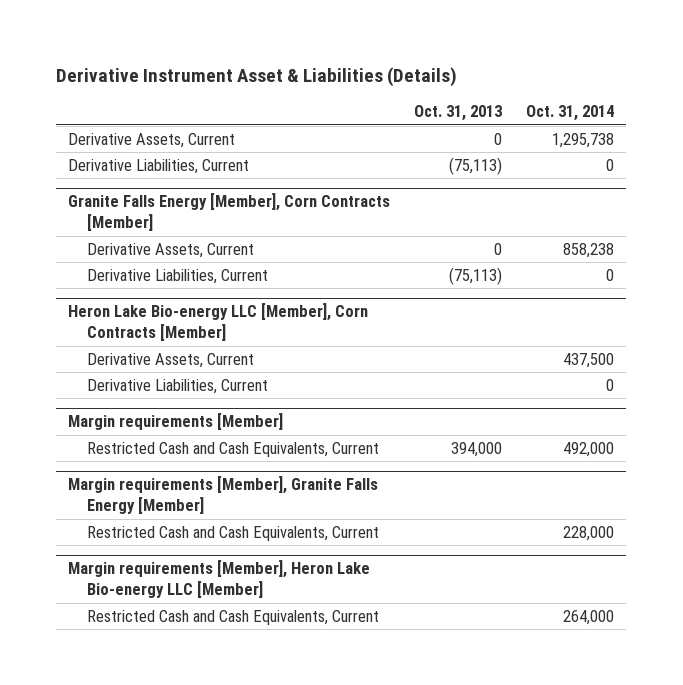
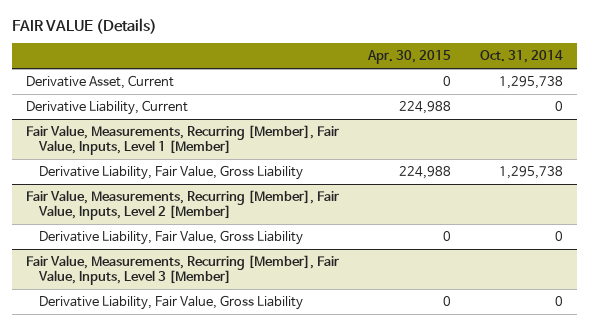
- Derivative Instrument Asset & Liabilities (Details)
+ FAIR VALUE (Details)
- | Oct. 31, 2013 | Oct. 31, 2014
+ | Apr. 30, 2015 | Oct. 31, 2014
- Derivative Assets, Current | 0 | 1,295,738
- Derivative Liabilities, Current | (75,113) | 0
- Granite Falls Energy [Member], Corn Contracts [Member]
- Derivative Assets, Current | 0 | 858,238
- Derivative Liabilities, Current | (75,113) | 0
- Heron Lake Bio-energy LLC [Member], Corn Contracts [Member]
- Derivative Assets, Current | | 437,500
- Derivative Liabilities, Current | | 0
- Margin requirements [Member]
- Restricted Cash and Cash Equivalents, Current | 394,000 | 492,000
- Margin requirements [Member], Granite Falls Energy [Member]
- Restricted Cash and Cash Equivalents, Current | | 228,000
- Margin requirements [Member], Heron Lake Bio-energy LLC [Member]
- Restricted Cash and Cash Equivalents, Current | | 264,000
+ Derivative Asset, Current | 0 | 1,295,738
+ Derivative Liability, Current | 224,988 | 0
+ Fair Value, Measurements, Recurring [Member], Fair Value, Inputs, Level 1 [Member]
+ Derivative Liability, Fair Value, Gross Liability | 224,988 | 1,295,738
+ Fair Value, Measurements, Recurring [Member], Fair Value, Inputs, Level 2 [Member]
+ Derivative Liability, Fair Value, Gross Liability | 0 | 0
+ Fair Value, Measurements, Recurring [Member], Fair Value, Inputs, Level 3 [Member]
+ Derivative Liability, Fair Value, Gross Liability | 0 | 0

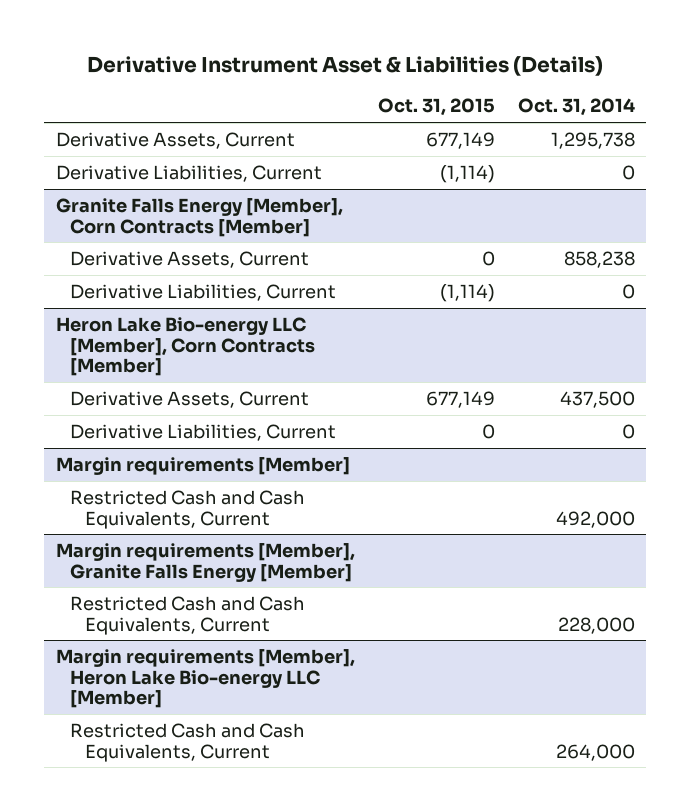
- FAIR VALUE (Details)
+ Derivative Instrument Asset & Liabilities (Details)
- | Apr. 30, 2015 | Oct. 31, 2014
+ | Oct. 31, 2015 | Oct. 31, 2014
- Derivative Asset, Current | 0 | 1,295,738
- Derivative Liability, Current | 224,988 | 0
- Fair Value, Measurements, Recurring [Member], Fair Value, Inputs, Level 1 [Member]
- Derivative Liability, Fair Value, Gross Liability | 224,988 | 1,295,738
- Fair Value, Measurements, Recurring [Member], Fair Value, Inputs, Level 2 [Member]
- Derivative Liability, Fair Value, Gross Liability | 0 | 0
- Fair Value, Measurements, Recurring [Member], Fair Value, Inputs, Level 3 [Member]
- Derivative Liability, Fair Value, Gross Liability | 0 | 0
+ Derivative Assets, Current | 677,149 | 1,295,738
+ Derivative Liabilities, Current | (1,114) | 0
+ Granite Falls Energy [Member], Corn Contracts [Member]
+ Derivative Assets, Current | 0 | 858,238
+ Derivative Liabilities, Current | (1,114) | 0
+ Heron Lake Bio-energy LLC [Member], Corn Contracts [Member]
+ Derivative Assets, Current | 677,149 | 437,500
+ Derivative Liabilities, Current | 0 | 0
+ Margin requirements [Member]
+ Restricted Cash and Cash Equivalents, Current | | 492,000
+ Margin requirements [Member], Granite Falls Energy [Member]
+ Restricted Cash and Cash Equivalents, Current | | 228,000
+ Margin requirements [Member], Heron Lake Bio-energy LLC [Member]
+ Restricted Cash and Cash Equivalents, Current | | 264,000

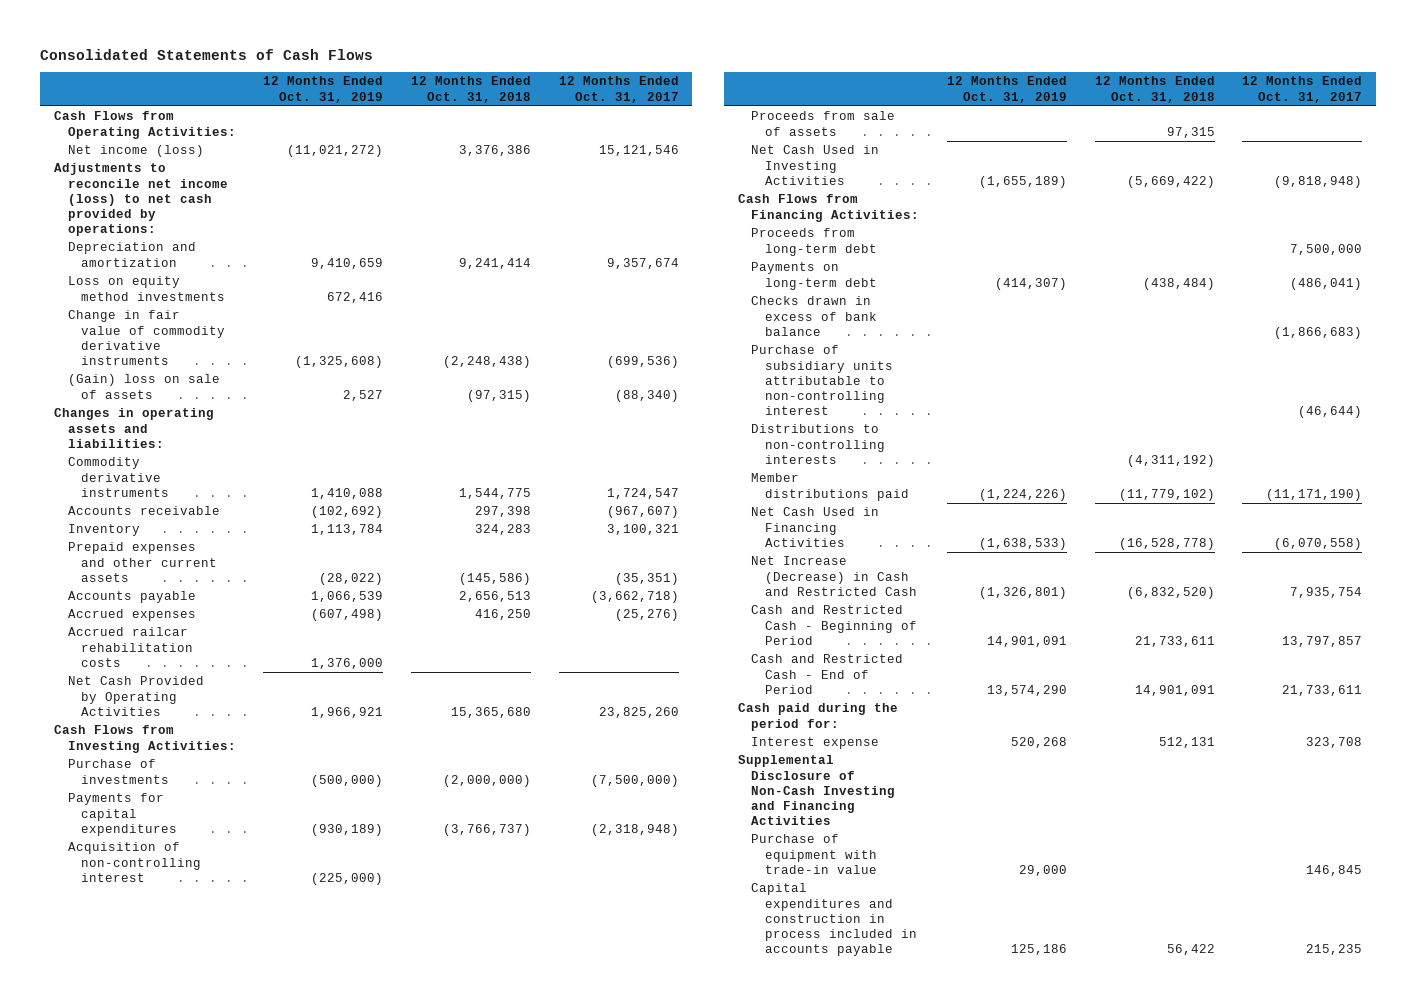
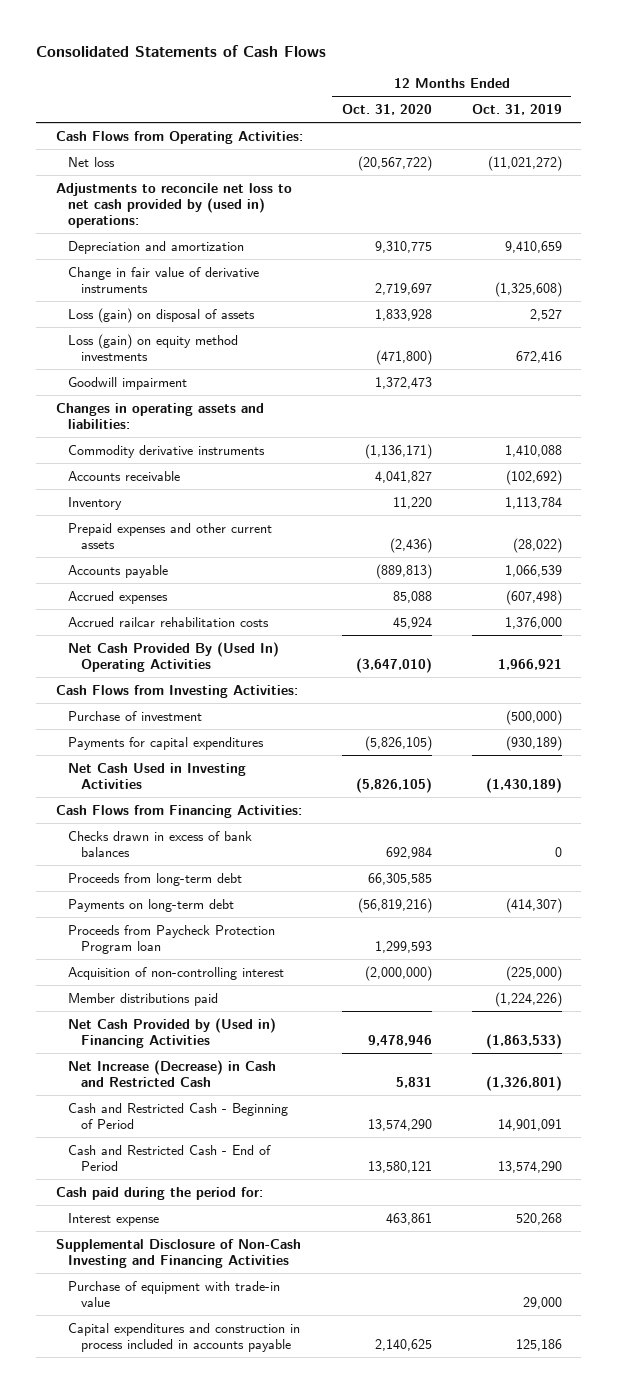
- | 12 Months Ended Oct. 31, 2019 | 12 Months Ended Oct. 31, 2018 | 12 Months Ended Oct. 31, 2017
+ | 12 Months Ended Oct. 31, 2020 | 12 Months Ended Oct. 31, 2019
- Net income (loss) | (11,021,272) | 3,376,386 | 15,121,546
- Adjustments to reconcile net income (loss) to net cash provided by operations:
+ Net loss | (20,567,722) | (11,021,272)
+ Adjustments to reconcile net loss to net cash provided by (used in) operations:
- Loss on equity method investments | 672,416 | |
- Change in fair value of commodity derivative instruments | (1,325,608) | (2,248,438) | (699,536)
- (Gain) loss on sale of assets | 2,527 | (97,315) | (88,340)
+ Change in fair value of derivative instruments | 2,719,697 | (1,325,608)
+ Loss (gain) on disposal of assets | 1,833,928 | 2,527
+ Loss (gain) on equity method investments | (471,800) | 672,416
+ Goodwill impairment | 1,372,473 |
- Net Cash Provided by Operating Activities | 1,966,921 | 15,365,680 | 23,825,260
+ Net Cash Provided By (Used In) Operating Activities | (3,647,010) | 1,966,921
- Purchase of investments | (500,000) | (2,000,000) | (7,500,000)
+ Purchase of investment | | (500,000)
- Proceeds from sale of assets | | 97,315 |
- Net Cash Used in Investing Activities | (1,655,189) | (5,669,422) | (9,818,948)
+ Net Cash Used in Investing Activities | (5,826,105) | (1,430,189)
+ Checks drawn in excess of bank balances | 692,984 | 0
- Checks drawn in excess of bank balance | | | (1,866,683)
- Purchase of subsidiary units attributable to non-controlling interest | | | (46,644)
- Distributions to non-controlling interests | | (4,311,192) |
+ Proceeds from Paycheck Protection Program loan | 1,299,593 |
moved down: Acquisition of non-controlling interest | (2,000,000) | (225,000)
- Net Cash Used in Financing Activities | (1,638,533) | (16,528,778) | (6,070,558)
+ Net Cash Provided by (Used in) Financing Activities | 9,478,946 | (1,863,533)

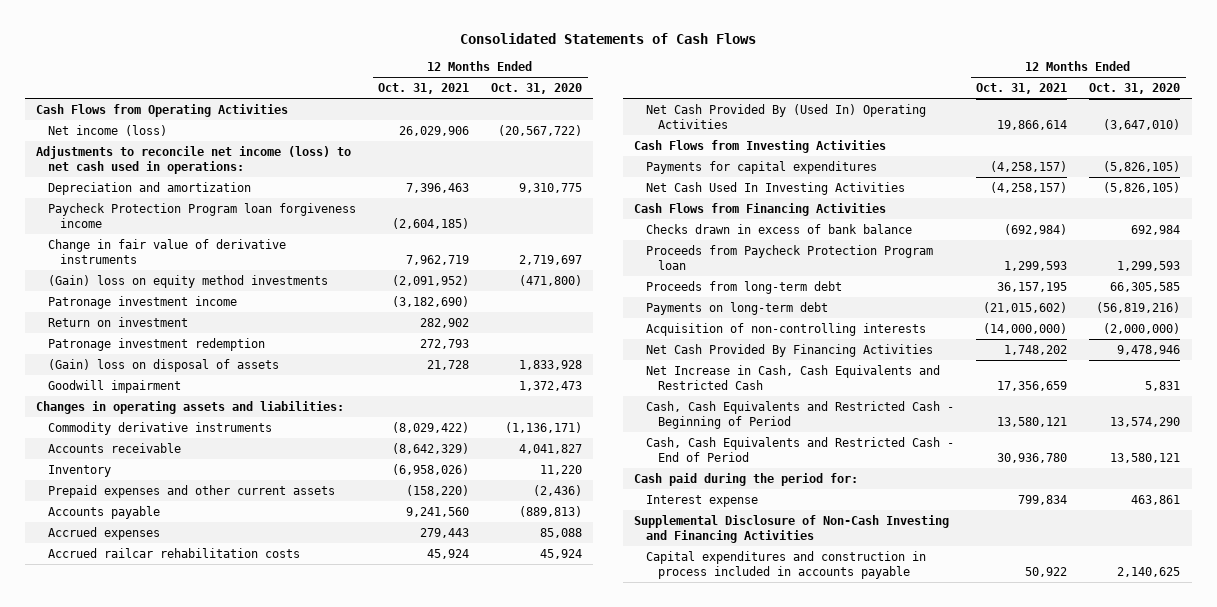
- | 12 Months Ended Oct. 31, 2020 | 12 Months Ended Oct. 31, 2019
+ | 12 Months Ended Oct. 31, 2021 | 12 Months Ended Oct. 31, 2020
- Cash Flows from Operating Activities:
- Net loss | (20,567,722) | (11,021,272)
- Adjustments to reconcile net loss to net cash provided by (used in) operations:
+ Cash Flows from Operating Activities
+ Net income (loss) | 26,029,906 | (20,567,722)
+ Adjustments to reconcile net income (loss) to net cash used in operations:
+ Paycheck Protection Program loan forgiveness income | (2,604,185) |
- Loss (gain) on disposal of assets | 1,833,928 | 2,527
- Loss (gain) on equity method investments | (471,800) | 672,416
+ (Gain) loss on equity method investments | (2,091,952) | (471,800)
+ Patronage investment income | (3,182,690) |
+ Return on investment | 282,902 |
+ Patronage investment redemption | 272,793 |
+ (Gain) loss on disposal of assets | 21,728 | 1,833,928
- Cash Flows from Investing Activities:
- Purchase of investment | | (500,000)
+ Cash Flows from Investing Activities
- Net Cash Used in Investing Activities | (5,826,105) | (1,430,189)
- Cash Flows from Financing Activities:
- Checks drawn in excess of bank balances | 692,984 | 0
+ Net Cash Used In Investing Activities | (4,258,157) | (5,826,105)
+ Cash Flows from Financing Activities
+ Checks drawn in excess of bank balance | (692,984) | 692,984
moved up: Proceeds from Paycheck Protection Program loan | 1,299,593 | 1,299,593
- Acquisition of non-controlling interest | (2,000,000) | (225,000)
- Member distributions paid | | (1,224,226)
- Net Cash Provided by (Used in) Financing Activities | 9,478,946 | (1,863,533)
- Net Increase (Decrease) in Cash and Restricted Cash | 5,831 | (1,326,801)
- Cash and Restricted Cash - Beginning of Period | 13,574,290 | 14,901,091
- Cash and Restricted Cash - End of Period | 13,580,121 | 13,574,290
+ Acquisition of non-controlling interests | (14,000,000) | (2,000,000)
+ Net Cash Provided By Financing Activities | 1,748,202 | 9,478,946
+ Net Increase in Cash, Cash Equivalents and Restricted Cash | 17,356,659 | 5,831
+ Cash, Cash Equivalents and Restricted Cash - Beginning of Period | 13,580,121 | 13,574,290
+ Cash, Cash Equivalents and Restricted Cash - End of Period | 30,936,780 | 13,580,121
- Purchase of equipment with trade-in value | | 29,000

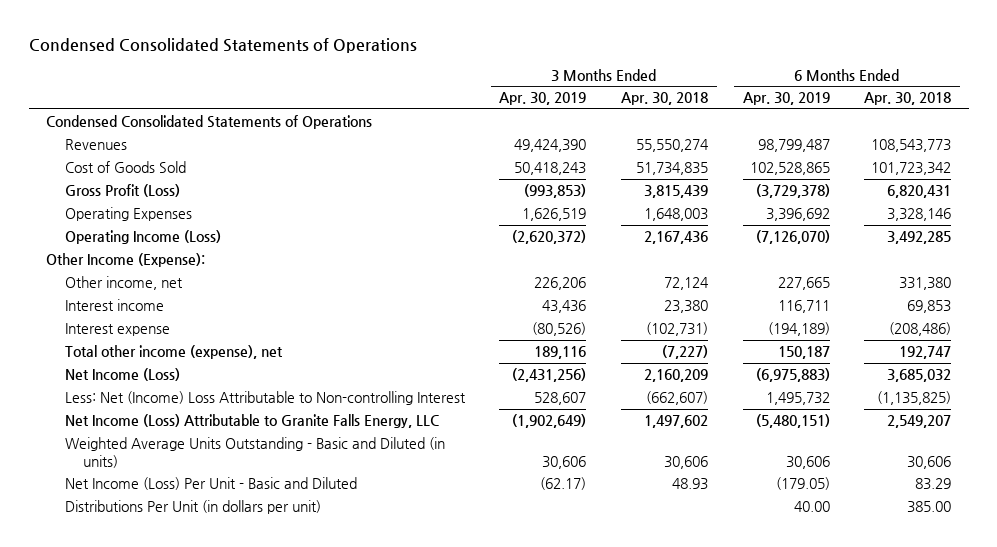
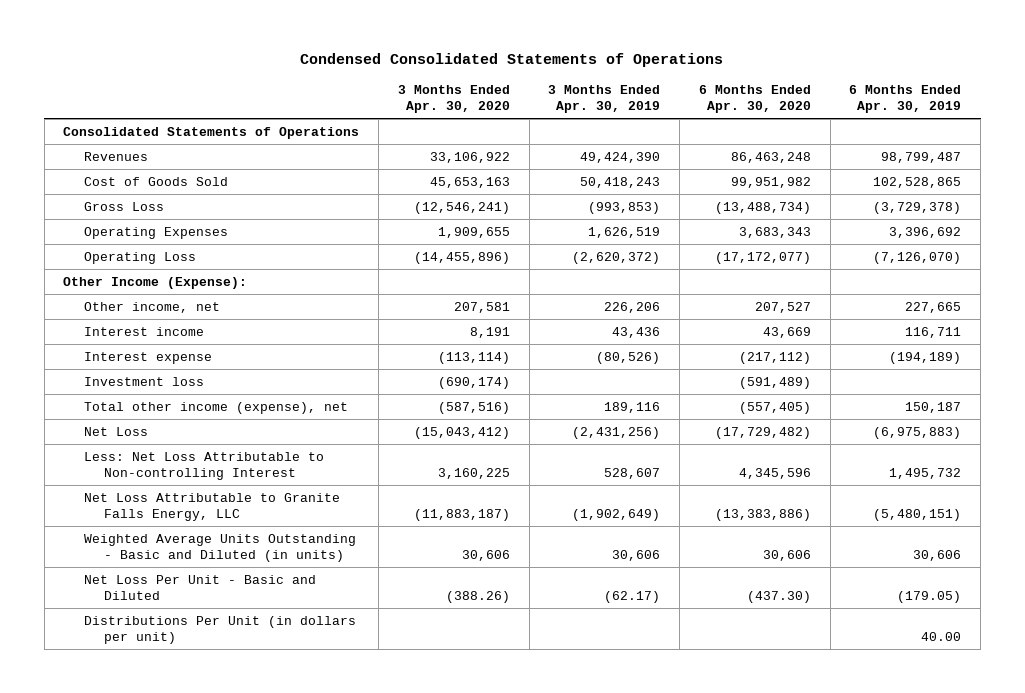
- | 3 Months Ended Apr. 30, 2019 | 3 Months Ended Apr. 30, 2018 | 6 Months Ended Apr. 30, 2019 | 6 Months Ended Apr. 30, 2018
+ | 3 Months Ended Apr. 30, 2020 | 3 Months Ended Apr. 30, 2019 | 6 Months Ended Apr. 30, 2020 | 6 Months Ended Apr. 30, 2019
- Condensed Consolidated Statements of Operations
+ Consolidated Statements of Operations
- Gross Profit (Loss) | (993,853) | 3,815,439 | (3,729,378) | 6,820,431
+ Gross Loss | (12,546,241) | (993,853) | (13,488,734) | (3,729,378)
- Operating Income (Loss) | (2,620,372) | 2,167,436 | (7,126,070) | 3,492,285
+ Operating Loss | (14,455,896) | (2,620,372) | (17,172,077) | (7,126,070)
+ Investment loss | (690,174) | | (591,489) |
- Net Income (Loss) | (2,431,256) | 2,160,209 | (6,975,883) | 3,685,032
- Less: Net (Income) Loss Attributable to Non-controlling Interest | 528,607 | (662,607) | 1,495,732 | (1,135,825)
- Net Income (Loss) Attributable to Granite Falls Energy, LLC | (1,902,649) | 1,497,602 | (5,480,151) | 2,549,207
+ Net Loss | (15,043,412) | (2,431,256) | (17,729,482) | (6,975,883)
+ Less: Net Loss Attributable to Non-controlling Interest | 3,160,225 | 528,607 | 4,345,596 | 1,495,732
+ Net Loss Attributable to Granite Falls Energy, LLC | (11,883,187) | (1,902,649) | (13,383,886) | (5,480,151)
- Net Income (Loss) Per Unit - Basic and Diluted | (62.17) | 48.93 | (179.05) | 83.29
+ Net Loss Per Unit - Basic and Diluted | (388.26) | (62.17) | (437.30) | (179.05)

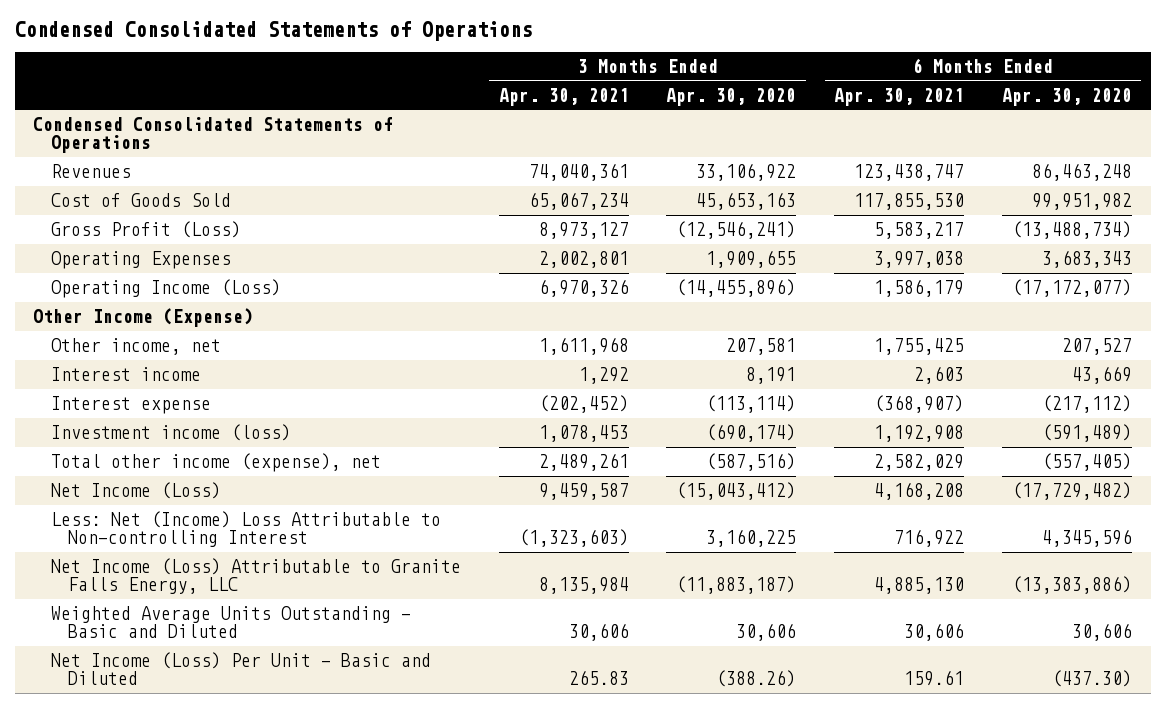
- | 3 Months Ended Apr. 30, 2020 | 3 Months Ended Apr. 30, 2019 | 6 Months Ended Apr. 30, 2020 | 6 Months Ended Apr. 30, 2019
+ | 3 Months Ended Apr. 30, 2021 | 3 Months Ended Apr. 30, 2020 | 6 Months Ended Apr. 30, 2021 | 6 Months Ended Apr. 30, 2020
- Consolidated Statements of Operations
+ Condensed Consolidated Statements of Operations
- Gross Loss | (12,546,241) | (993,853) | (13,488,734) | (3,729,378)
+ Gross Profit (Loss) | 8,973,127 | (12,546,241) | 5,583,217 | (13,488,734)
- Operating Loss | (14,455,896) | (2,620,372) | (17,172,077) | (7,126,070)
- Other Income (Expense):
+ Operating Income (Loss) | 6,970,326 | (14,455,896) | 1,586,179 | (17,172,077)
+ Other Income (Expense)
- Investment loss | (690,174) | | (591,489) |
+ Investment income (loss) | 1,078,453 | (690,174) | 1,192,908 | (591,489)
- Net Loss | (15,043,412) | (2,431,256) | (17,729,482) | (6,975,883)
- Less: Net Loss Attributable to Non-controlling Interest | 3,160,225 | 528,607 | 4,345,596 | 1,495,732
- Net Loss Attributable to Granite Falls Energy, LLC | (11,883,187) | (1,902,649) | (13,383,886) | (5,480,151)
- Weighted Average Units Outstanding - Basic and Diluted (in units) | 30,606 | 30,606 | 30,606 | 30,606
- Net Loss Per Unit - Basic and Diluted | (388.26) | (62.17) | (437.30) | (179.05)
- Distributions Per Unit (in dollars per unit) | | | | 40.00
+ Net Income (Loss) | 9,459,587 | (15,043,412) | 4,168,208 | (17,729,482)
+ Less: Net (Income) Loss Attributable to Non-controlling Interest | (1,323,603) | 3,160,225 | 716,922 | 4,345,596
+ Net Income (Loss) Attributable to Granite Falls Energy, LLC | 8,135,984 | (11,883,187) | 4,885,130 | (13,383,886)
+ Weighted Average Units Outstanding - Basic and Diluted | 30,606 | 30,606 | 30,606 | 30,606
+ Net Income (Loss) Per Unit - Basic and Diluted | 265.83 | (388.26) | 159.61 | (437.30)

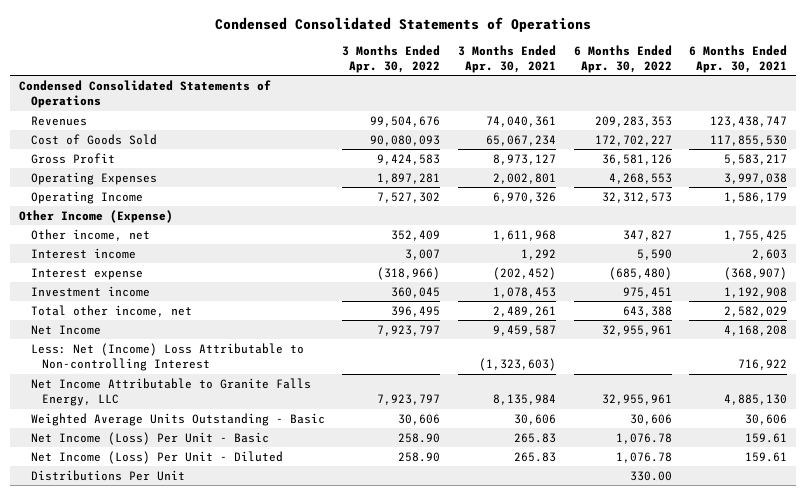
- | 3 Months Ended Apr. 30, 2021 | 3 Months Ended Apr. 30, 2020 | 6 Months Ended Apr. 30, 2021 | 6 Months Ended Apr. 30, 2020
+ | 3 Months Ended Apr. 30, 2022 | 3 Months Ended Apr. 30, 2021 | 6 Months Ended Apr. 30, 2022 | 6 Months Ended Apr. 30, 2021
- Gross Profit (Loss) | 8,973,127 | (12,546,241) | 5,583,217 | (13,488,734)
+ Gross Profit | 9,424,583 | 8,973,127 | 36,581,126 | 5,583,217
- Operating Income (Loss) | 6,970,326 | (14,455,896) | 1,586,179 | (17,172,077)
+ Operating Income | 7,527,302 | 6,970,326 | 32,312,573 | 1,586,179
- Investment income (loss) | 1,078,453 | (690,174) | 1,192,908 | (591,489)
- Total other income (expense), net | 2,489,261 | (587,516) | 2,582,029 | (557,405)
- Net Income (Loss) | 9,459,587 | (15,043,412) | 4,168,208 | (17,729,482)
+ Investment income | 360,045 | 1,078,453 | 975,451 | 1,192,908
+ Total other income, net | 396,495 | 2,489,261 | 643,388 | 2,582,029
+ Net Income | 7,923,797 | 9,459,587 | 32,955,961 | 4,168,208
- Net Income (Loss) Attributable to Granite Falls Energy, LLC | 8,135,984 | (11,883,187) | 4,885,130 | (13,383,886)
- Weighted Average Units Outstanding - Basic and Diluted | 30,606 | 30,606 | 30,606 | 30,606
- Net Income (Loss) Per Unit - Basic and Diluted | 265.83 | (388.26) | 159.61 | (437.30)
+ Net Income Attributable to Granite Falls Energy, LLC | 7,923,797 | 8,135,984 | 32,955,961 | 4,885,130
+ Weighted Average Units Outstanding - Basic | 30,606 | 30,606 | 30,606 | 30,606
+ Net Income (Loss) Per Unit - Basic | 258.90 | 265.83 | 1,076.78 | 159.61
+ Net Income (Loss) Per Unit - Diluted | 258.90 | 265.83 | 1,076.78 | 159.61
+ Distributions Per Unit | | | 330.00 |

